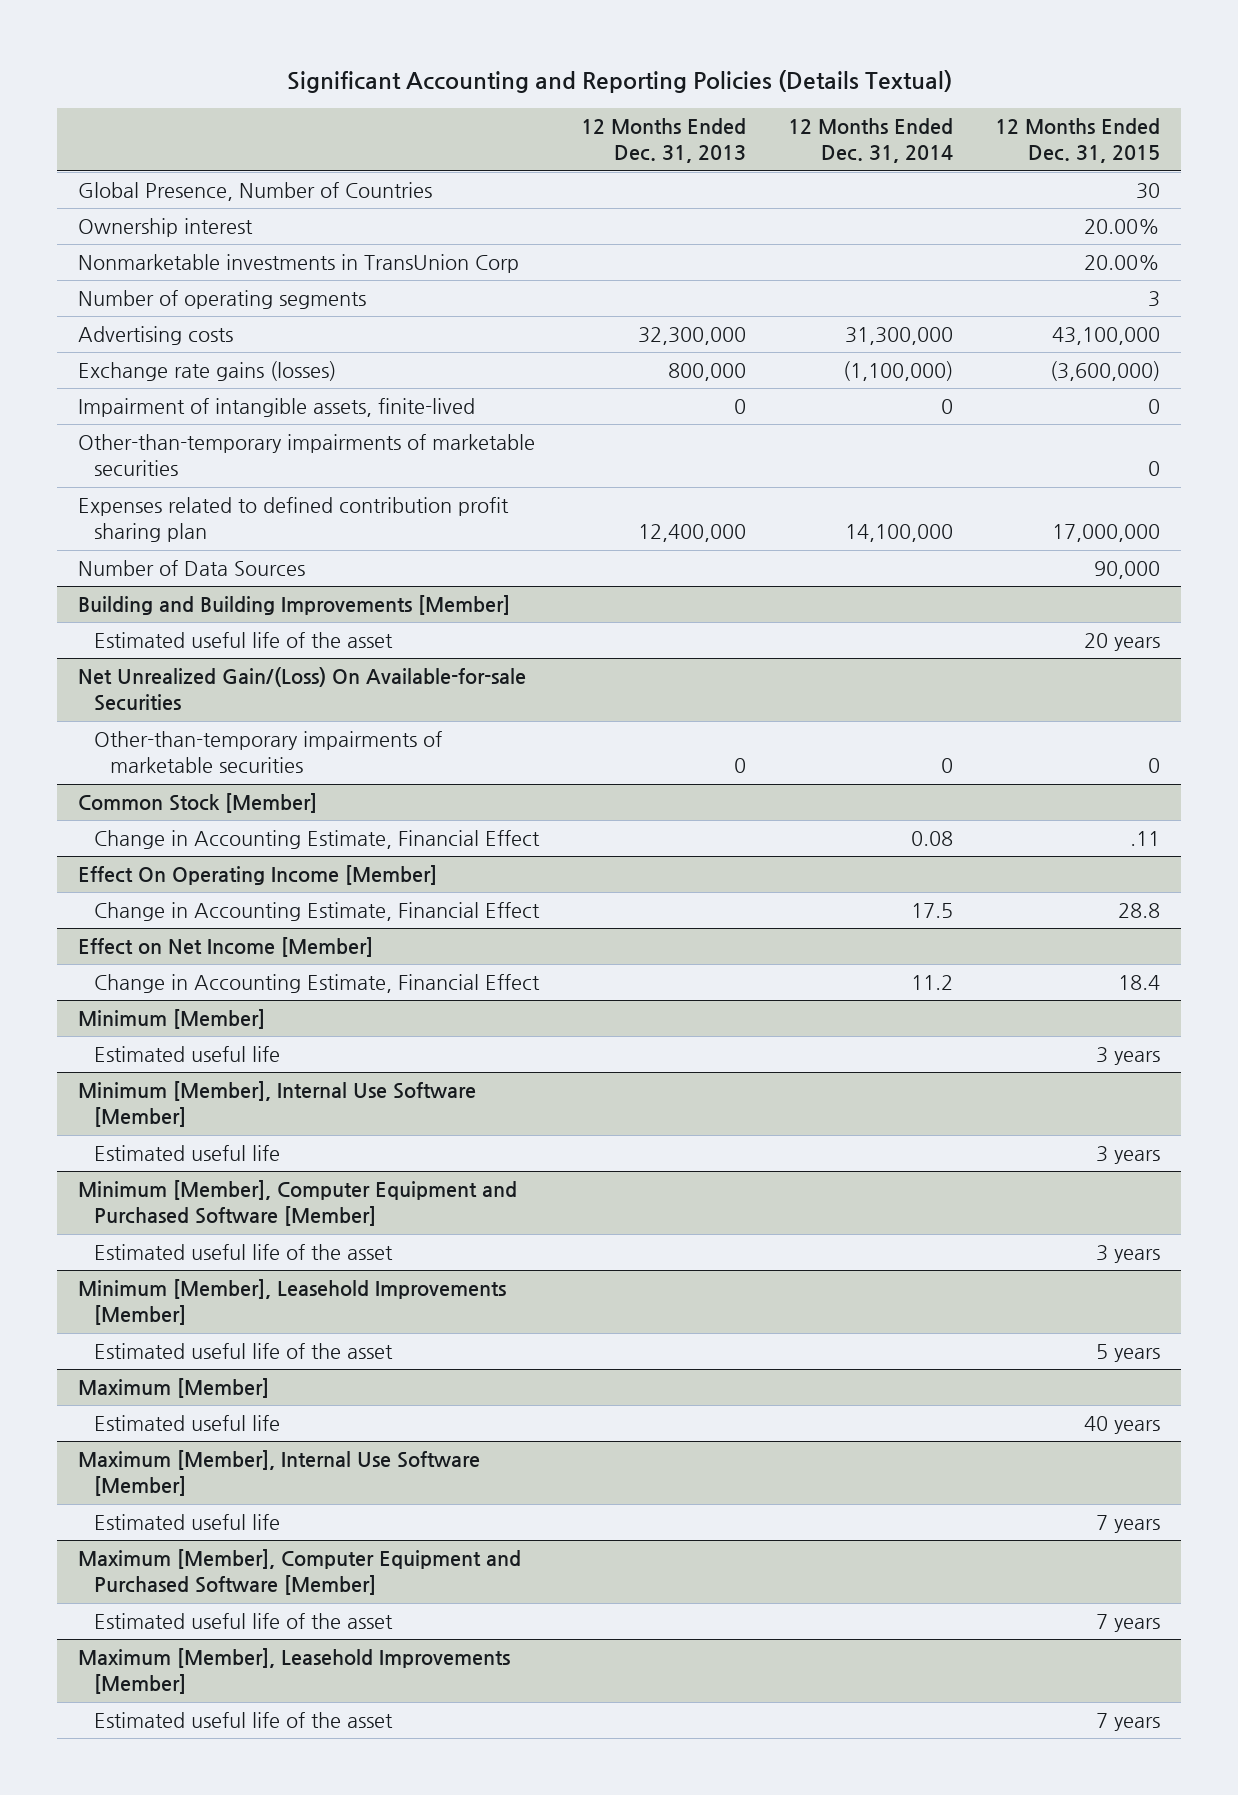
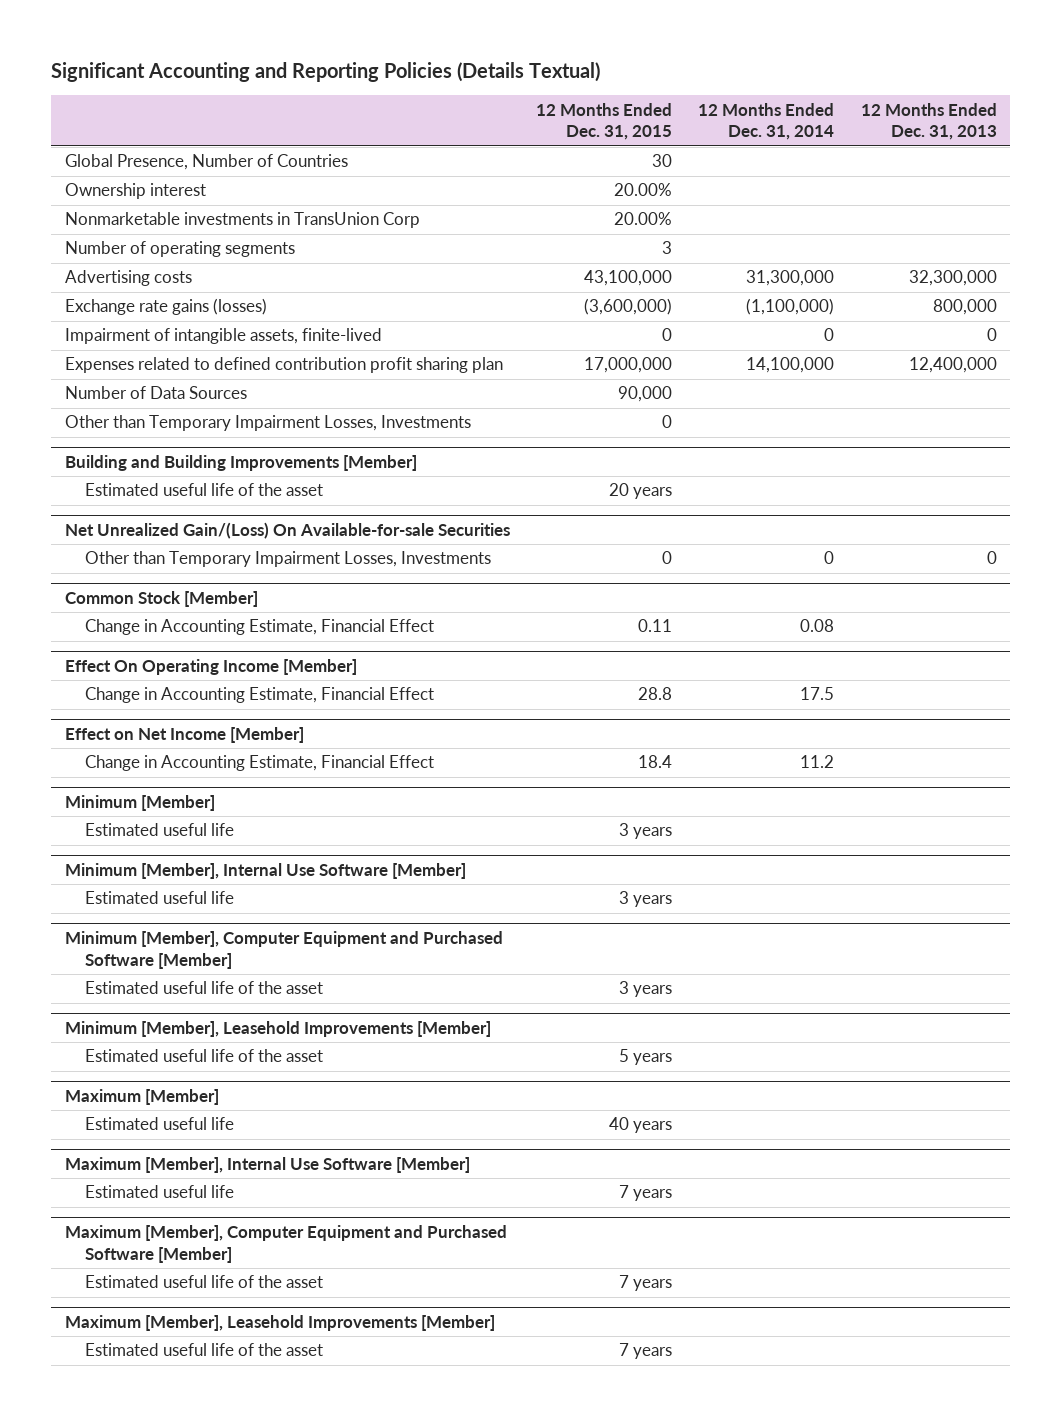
- | 12 Months Ended Dec. 31, 2013 | 12 Months Ended Dec. 31, 2014 | 12 Months Ended Dec. 31, 2015
+ | 12 Months Ended Dec. 31, 2015 | 12 Months Ended Dec. 31, 2014 | 12 Months Ended Dec. 31, 2013
- Other-than-temporary impairments of marketable securities | | | 0
+ Other than Temporary Impairment Losses, Investments | 0 | |
@ Net Unrealized Gain/(Loss) On Available-for-sale Securities
- Other-than-temporary impairments of marketable securities | 0 | 0 | 0
+ Other than Temporary Impairment Losses, Investments | 0 | 0 | 0
@ Common Stock [Member]
- Change in Accounting Estimate, Financial Effect | | 0.08 | .11
+ Change in Accounting Estimate, Financial Effect | 0.11 | 0.08 |

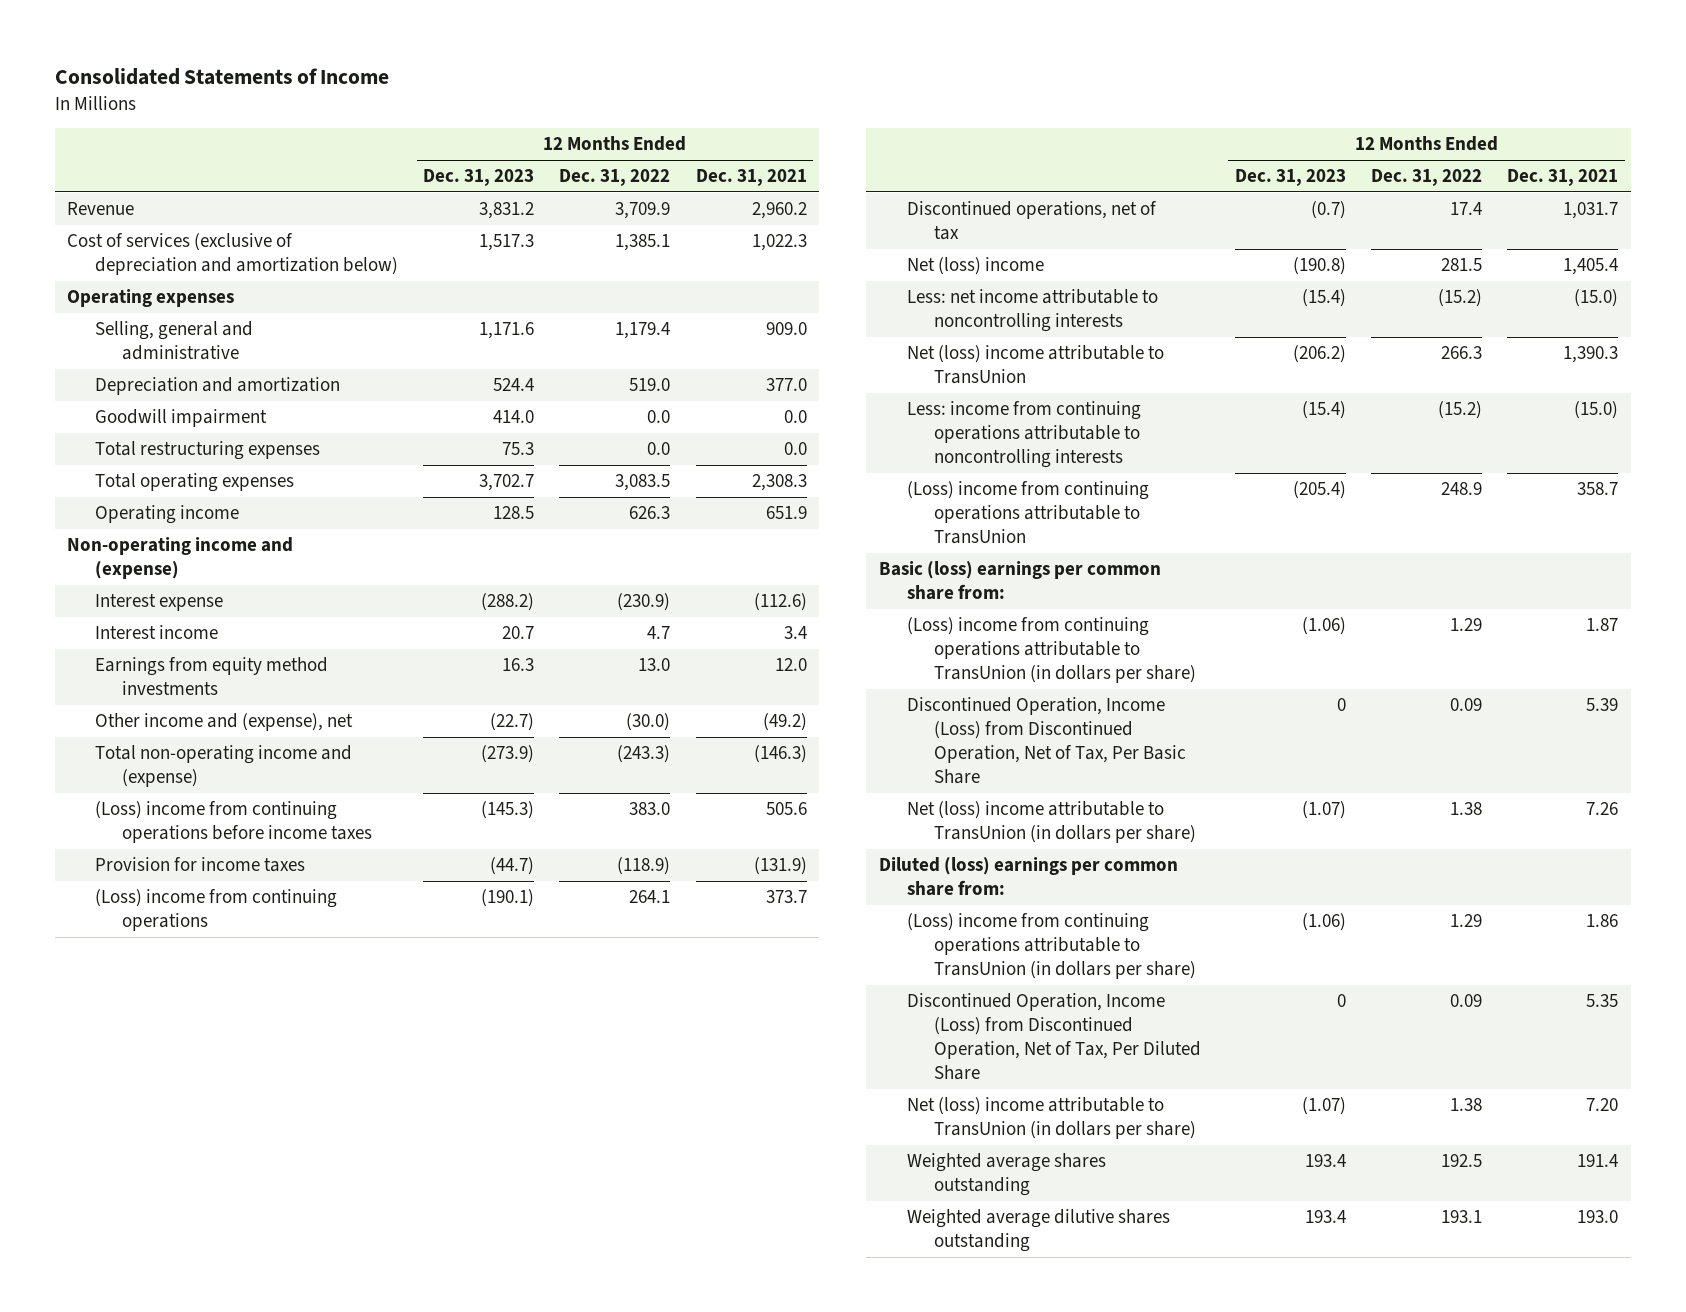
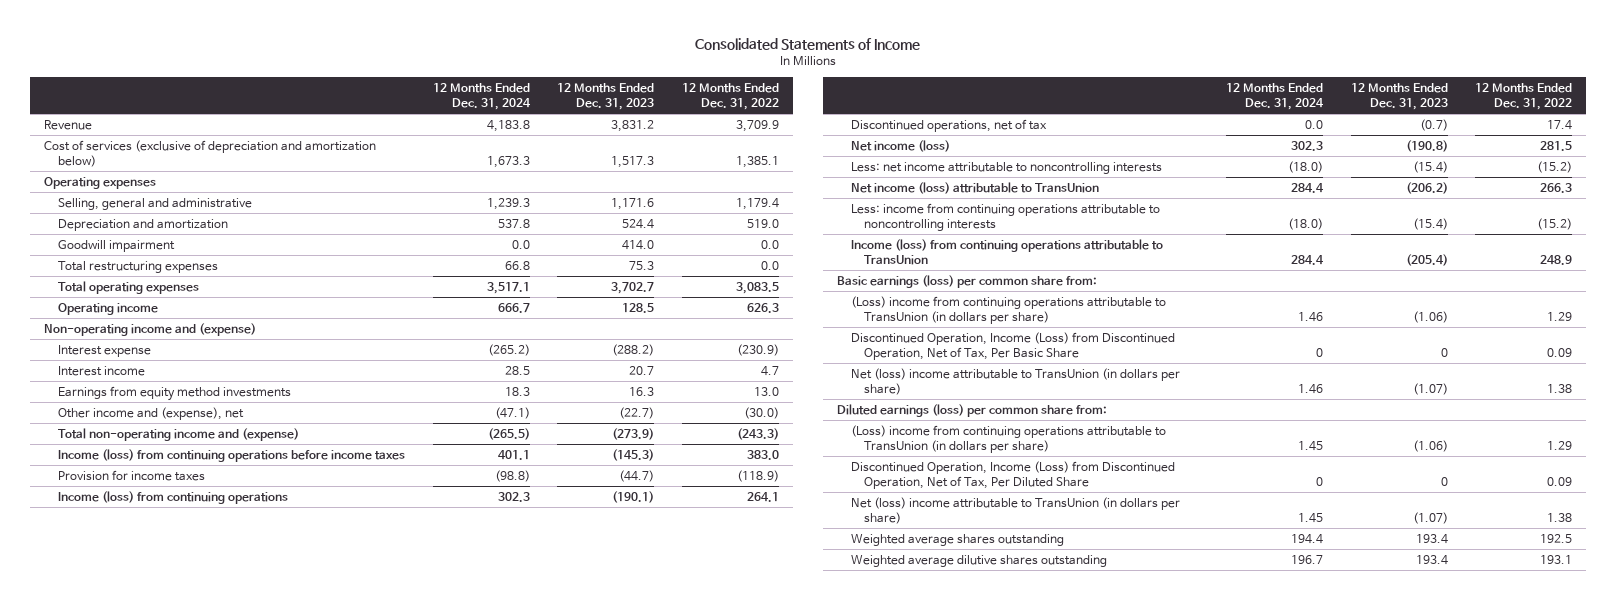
- | 12 Months Ended Dec. 31, 2023 | 12 Months Ended Dec. 31, 2022 | 12 Months Ended Dec. 31, 2021
+ | 12 Months Ended Dec. 31, 2024 | 12 Months Ended Dec. 31, 2023 | 12 Months Ended Dec. 31, 2022
- (Loss) income from continuing operations before income taxes | (145.3) | 383.0 | 505.6
+ Income (loss) from continuing operations before income taxes | 401.1 | (145.3) | 383.0
- (Loss) income from continuing operations | (190.1) | 264.1 | 373.7
+ Income (loss) from continuing operations | 302.3 | (190.1) | 264.1
- Net (loss) income | (190.8) | 281.5 | 1,405.4
+ Net income (loss) | 302.3 | (190.8) | 281.5
- Net (loss) income attributable to TransUnion | (206.2) | 266.3 | 1,390.3
+ Net income (loss) attributable to TransUnion | 284.4 | (206.2) | 266.3
- (Loss) income from continuing operations attributable to TransUnion | (205.4) | 248.9 | 358.7
- Basic (loss) earnings per common share from:
+ Income (loss) from continuing operations attributable to TransUnion | 284.4 | (205.4) | 248.9
+ Basic earnings (loss) per common share from:
- Diluted (loss) earnings per common share from:
+ Diluted earnings (loss) per common share from:

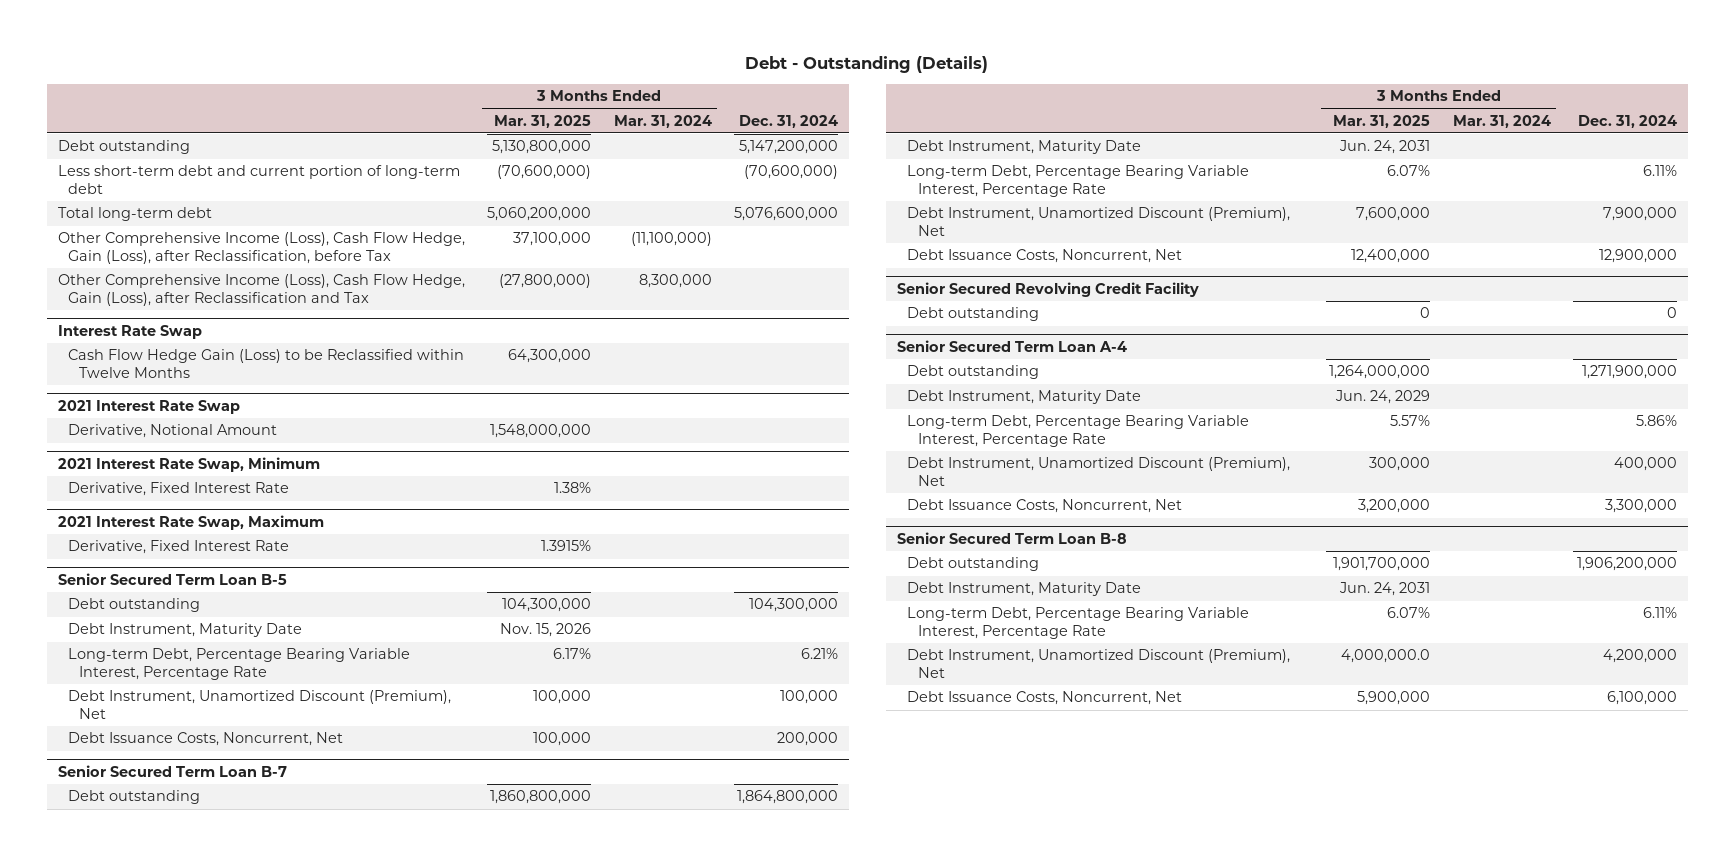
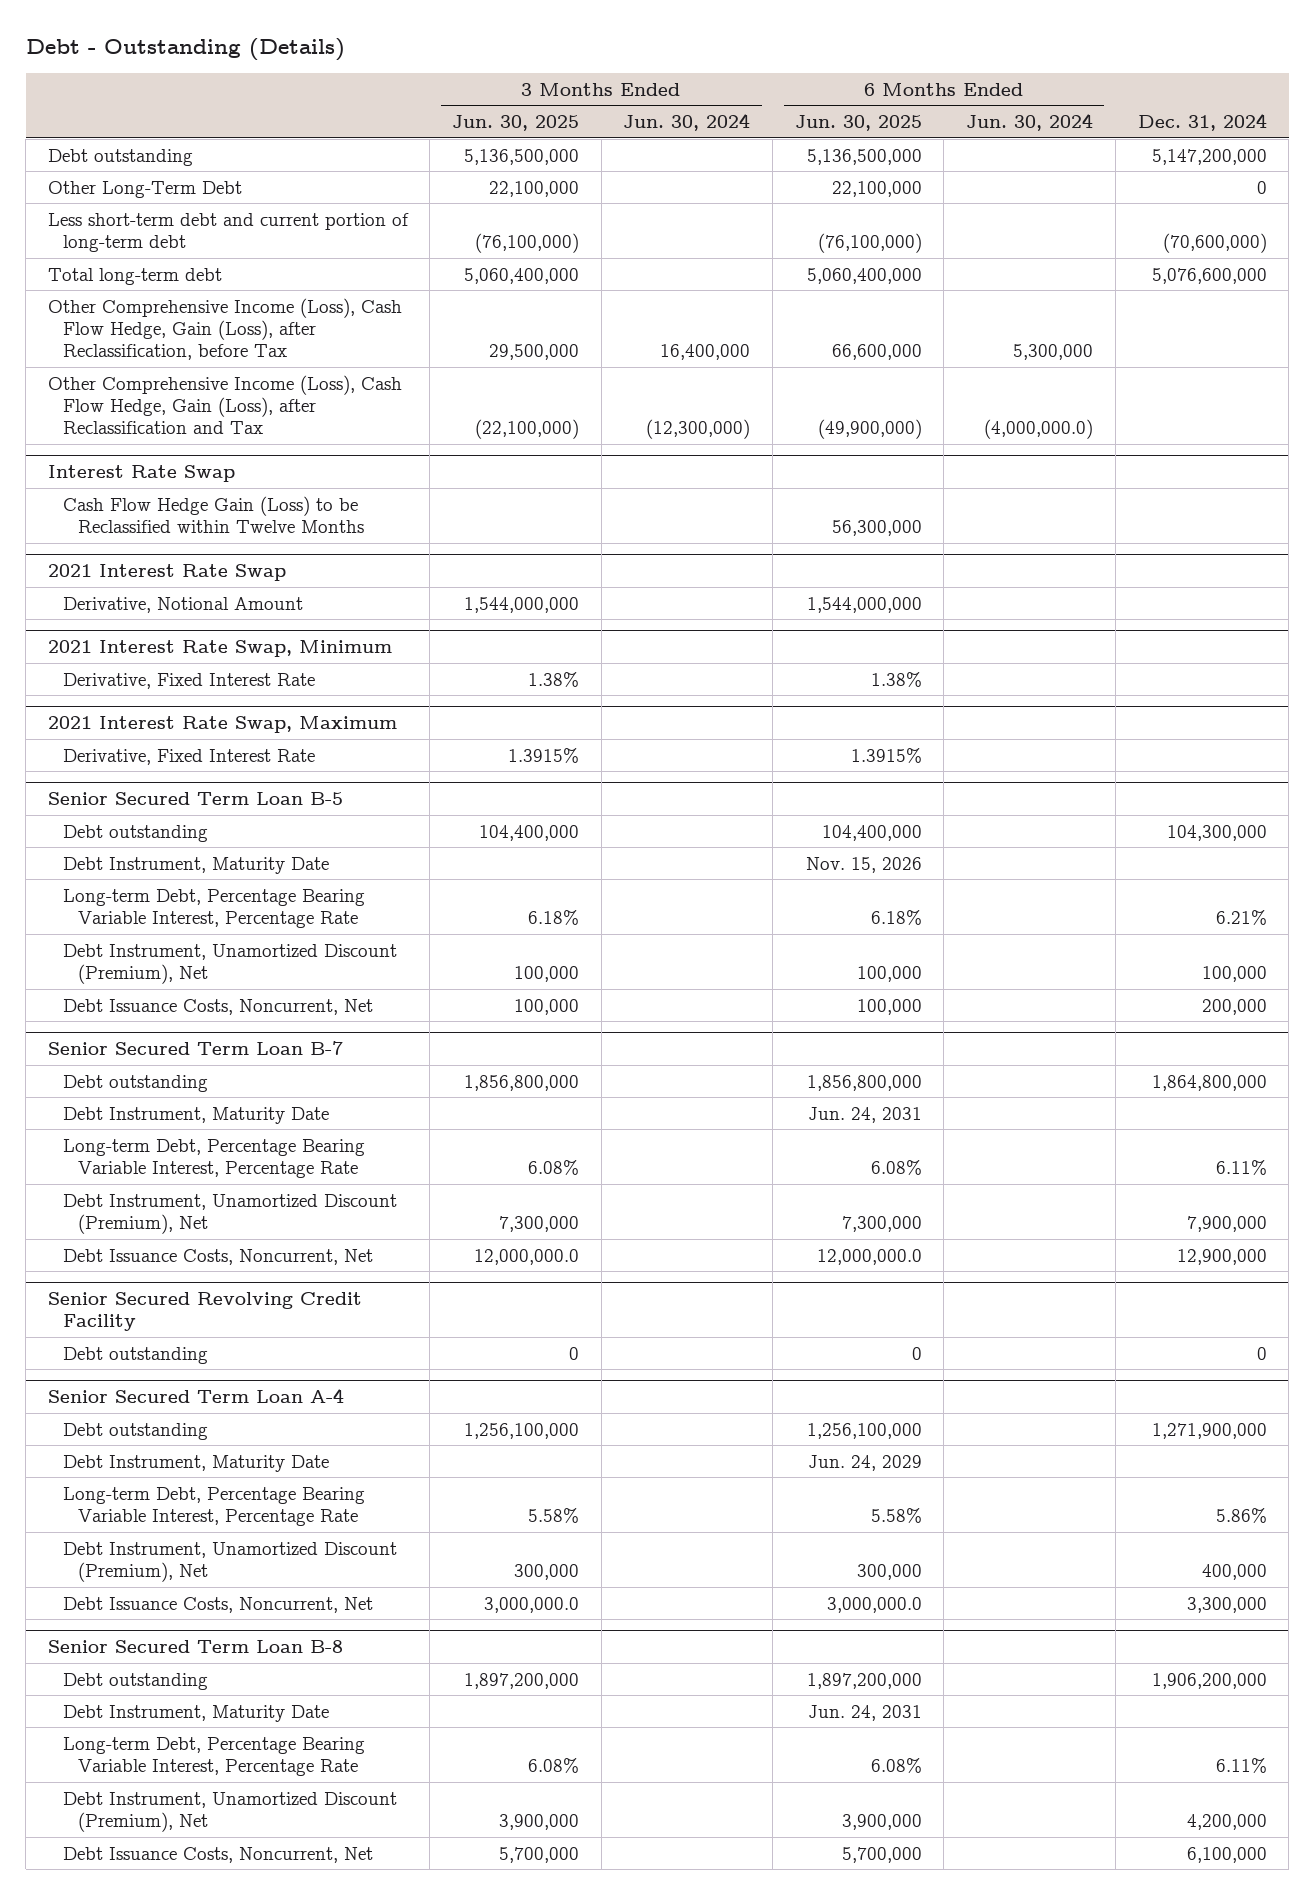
- | 3 Months Ended Mar. 31, 2025 | 3 Months Ended Mar. 31, 2024 | Dec. 31, 2024
+ | 3 Months Ended Jun. 30, 2025 | 3 Months Ended Jun. 30, 2024 | 6 Months Ended Jun. 30, 2025 | 6 Months Ended Jun. 30, 2024 | Dec. 31, 2024
+ Other Long-Term Debt | 22,100,000 | | 22,100,000 | | 0

